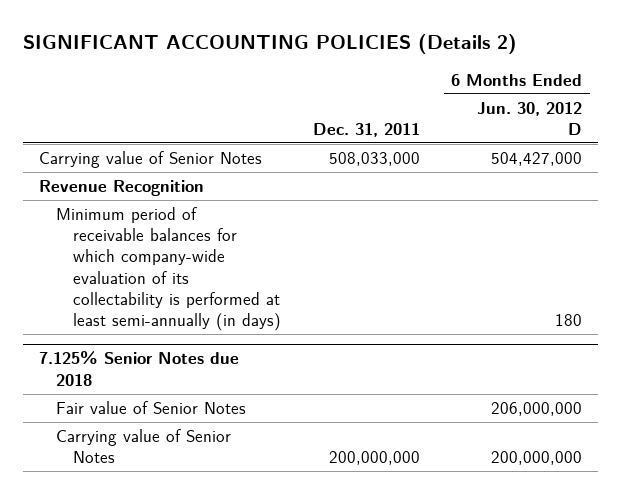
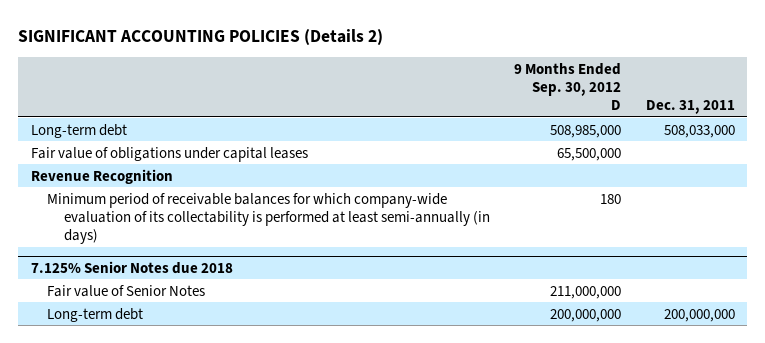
- | Dec. 31, 2011 | 6 Months Ended Jun. 30, 2012 D
+ | 9 Months Ended Sep. 30, 2012 D | Dec. 31, 2011
- Carrying value of Senior Notes | 508,033,000 | 504,427,000
+ Long-term debt | 508,985,000 | 508,033,000
+ Fair value of obligations under capital leases | 65,500,000 |
@ 7.125% Senior Notes due 2018
- Carrying value of Senior Notes | 200,000,000 | 200,000,000
+ Long-term debt | 200,000,000 | 200,000,000

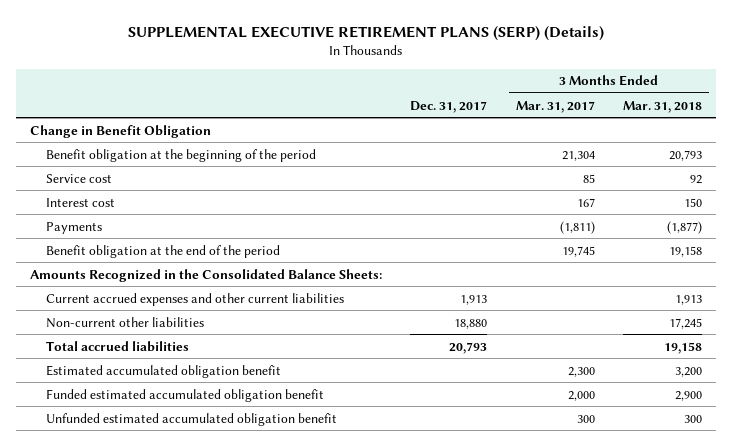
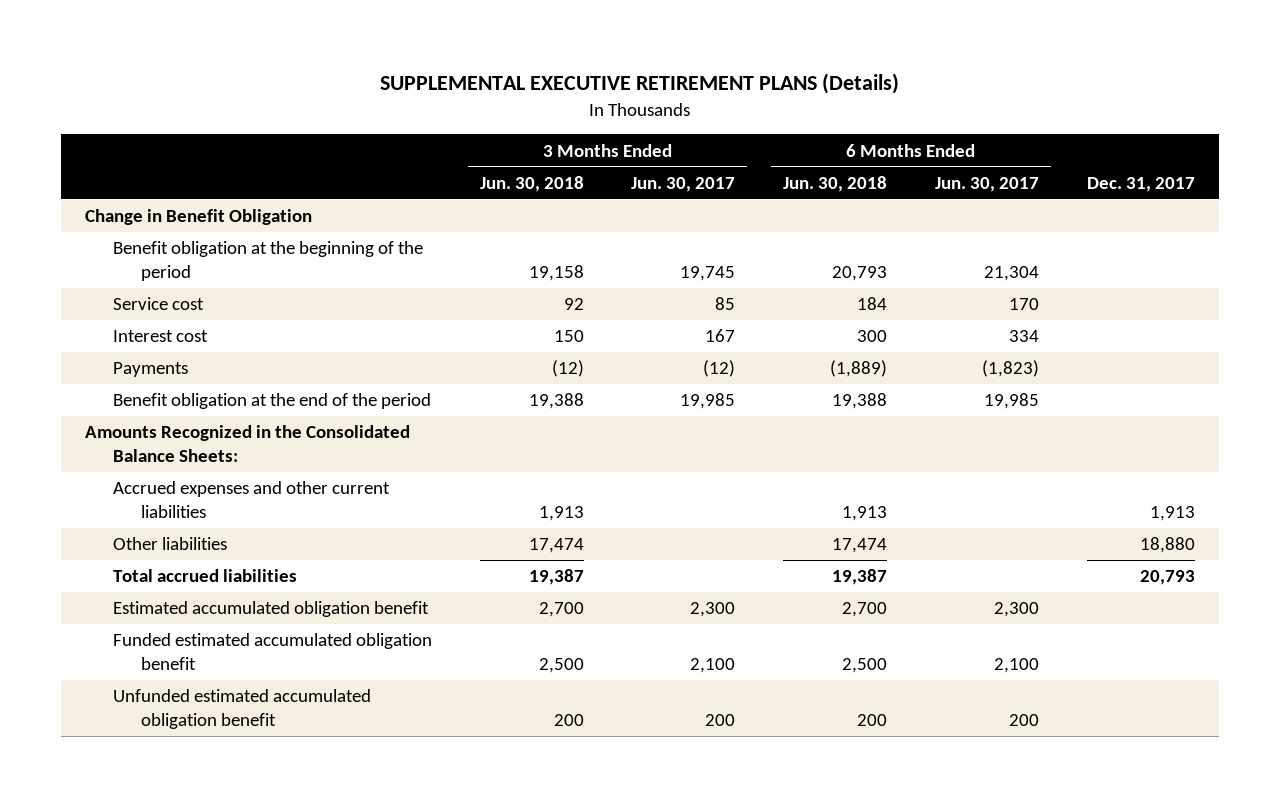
- SUPPLEMENTAL EXECUTIVE RETIREMENT PLANS (SERP) (Details)
+ SUPPLEMENTAL EXECUTIVE RETIREMENT PLANS (Details)
- | Dec. 31, 2017 | 3 Months Ended Mar. 31, 2017 | 3 Months Ended Mar. 31, 2018
+ | 3 Months Ended Jun. 30, 2018 | 3 Months Ended Jun. 30, 2017 | 6 Months Ended Jun. 30, 2018 | 6 Months Ended Jun. 30, 2017 | Dec. 31, 2017
- Current accrued expenses and other current liabilities | 1,913 | | 1,913
- Non-current other liabilities | 18,880 | | 17,245
+ Accrued expenses and other current liabilities | 1,913 | | 1,913 | | 1,913
+ Other liabilities | 17,474 | | 17,474 | | 18,880

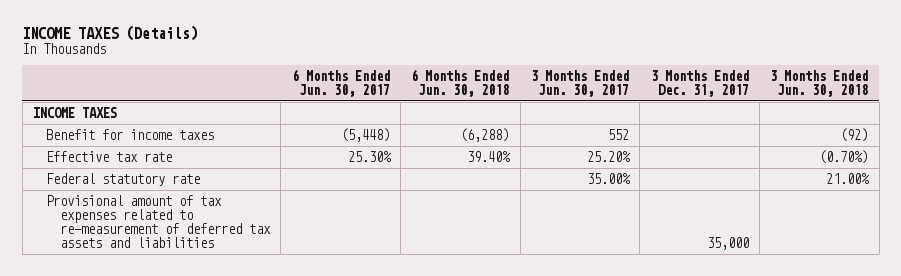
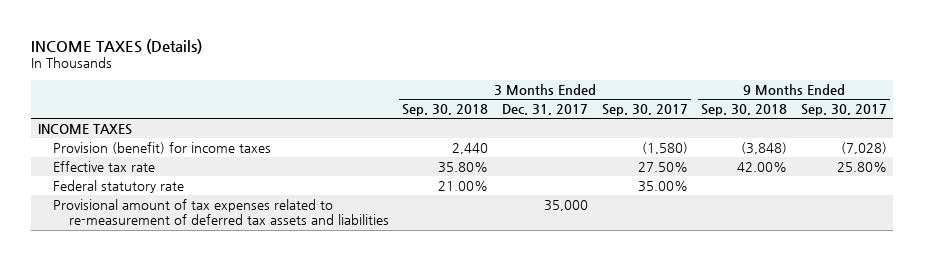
- | 6 Months Ended Jun. 30, 2017 | 6 Months Ended Jun. 30, 2018 | 3 Months Ended Jun. 30, 2017 | 3 Months Ended Dec. 31, 2017 | 3 Months Ended Jun. 30, 2018
+ | 3 Months Ended Sep. 30, 2018 | 3 Months Ended Dec. 31, 2017 | 3 Months Ended Sep. 30, 2017 | 9 Months Ended Sep. 30, 2018 | 9 Months Ended Sep. 30, 2017
- Benefit for income taxes | (5,448) | (6,288) | 552 | | (92)
+ Provision (benefit) for income taxes | 2,440 | | (1,580) | (3,848) | (7,028)

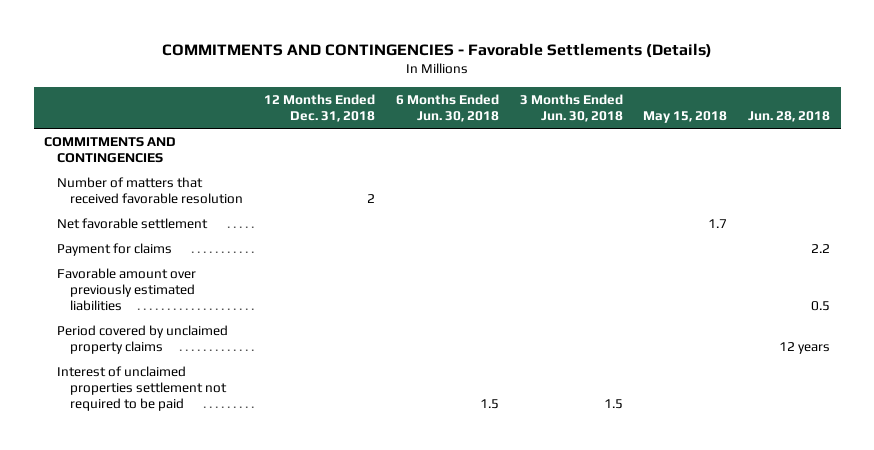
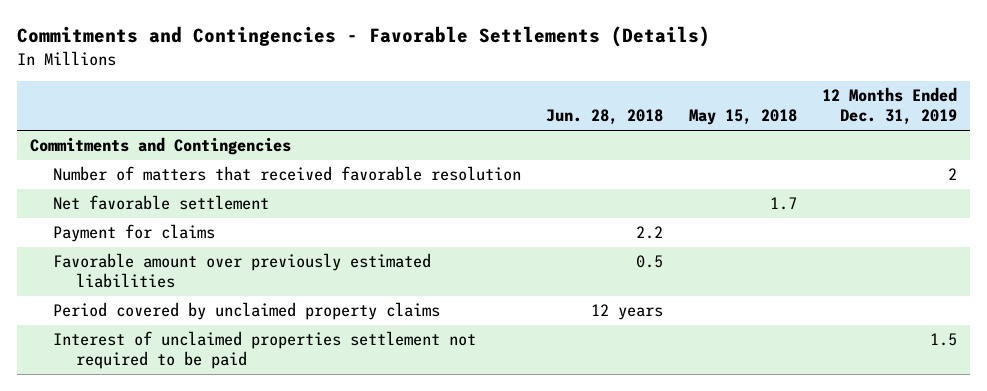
- COMMITMENTS AND CONTINGENCIES - Favorable Settlements (Details)
+ Commitments and Contingencies - Favorable Settlements (Details)
- | 12 Months Ended Dec. 31, 2018 | 6 Months Ended Jun. 30, 2018 | 3 Months Ended Jun. 30, 2018 | May 15, 2018 | Jun. 28, 2018
+ | Jun. 28, 2018 | May 15, 2018 | 12 Months Ended Dec. 31, 2019
- COMMITMENTS AND CONTINGENCIES
+ Commitments and Contingencies

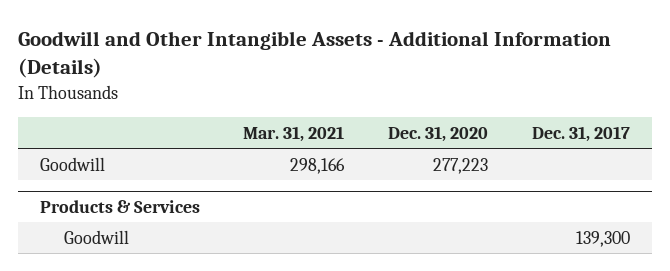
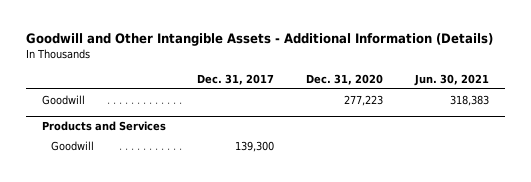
- | Mar. 31, 2021 | Dec. 31, 2020 | Dec. 31, 2017
+ | Dec. 31, 2017 | Dec. 31, 2020 | Jun. 30, 2021
- Products & Services
+ Products and Services

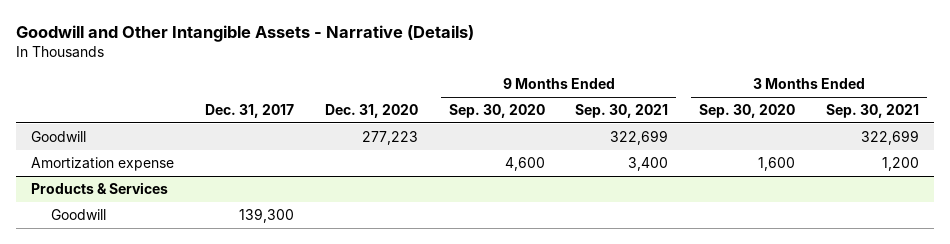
- Goodwill and Other Intangible Assets - Additional Information (Details)
+ Goodwill and Other Intangible Assets - Narrative (Details)
- | Dec. 31, 2017 | Dec. 31, 2020 | Jun. 30, 2021
+ | Dec. 31, 2017 | Dec. 31, 2020 | 9 Months Ended Sep. 30, 2020 | 9 Months Ended Sep. 30, 2021 | 3 Months Ended Sep. 30, 2020 | 3 Months Ended Sep. 30, 2021
- Products and Services
+ Amortization expense | | | 4,600 | 3,400 | 1,600 | 1,200
+ Products & Services

